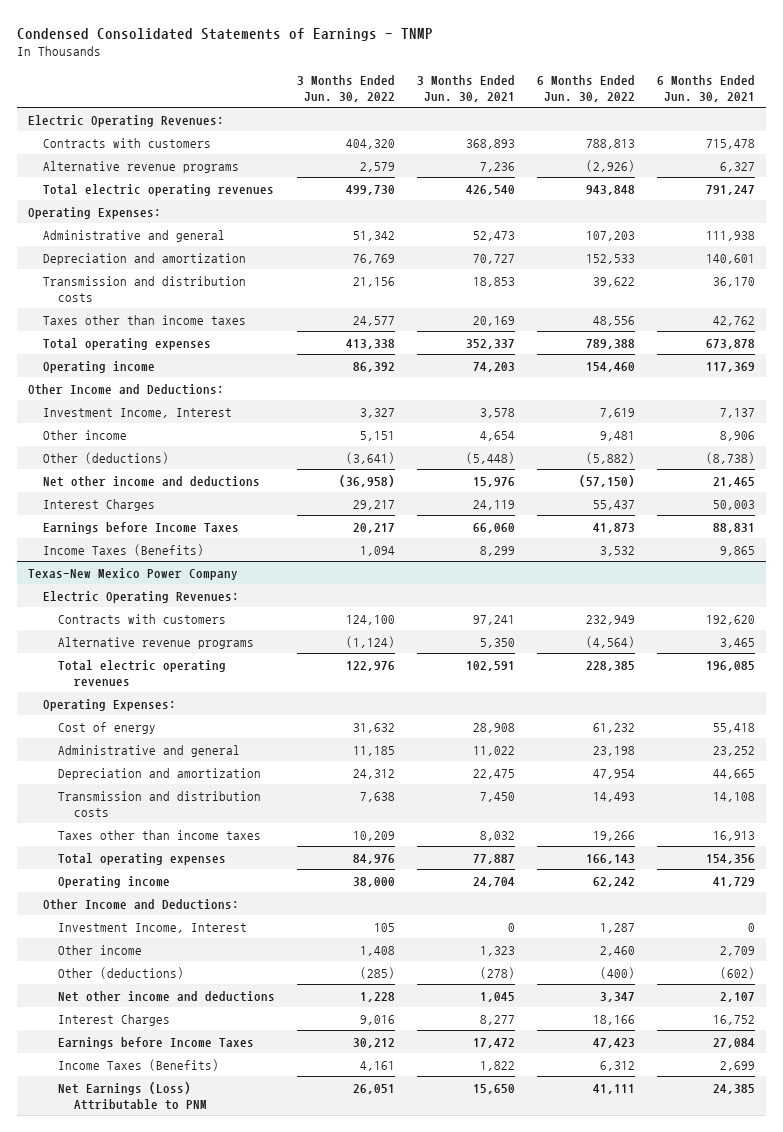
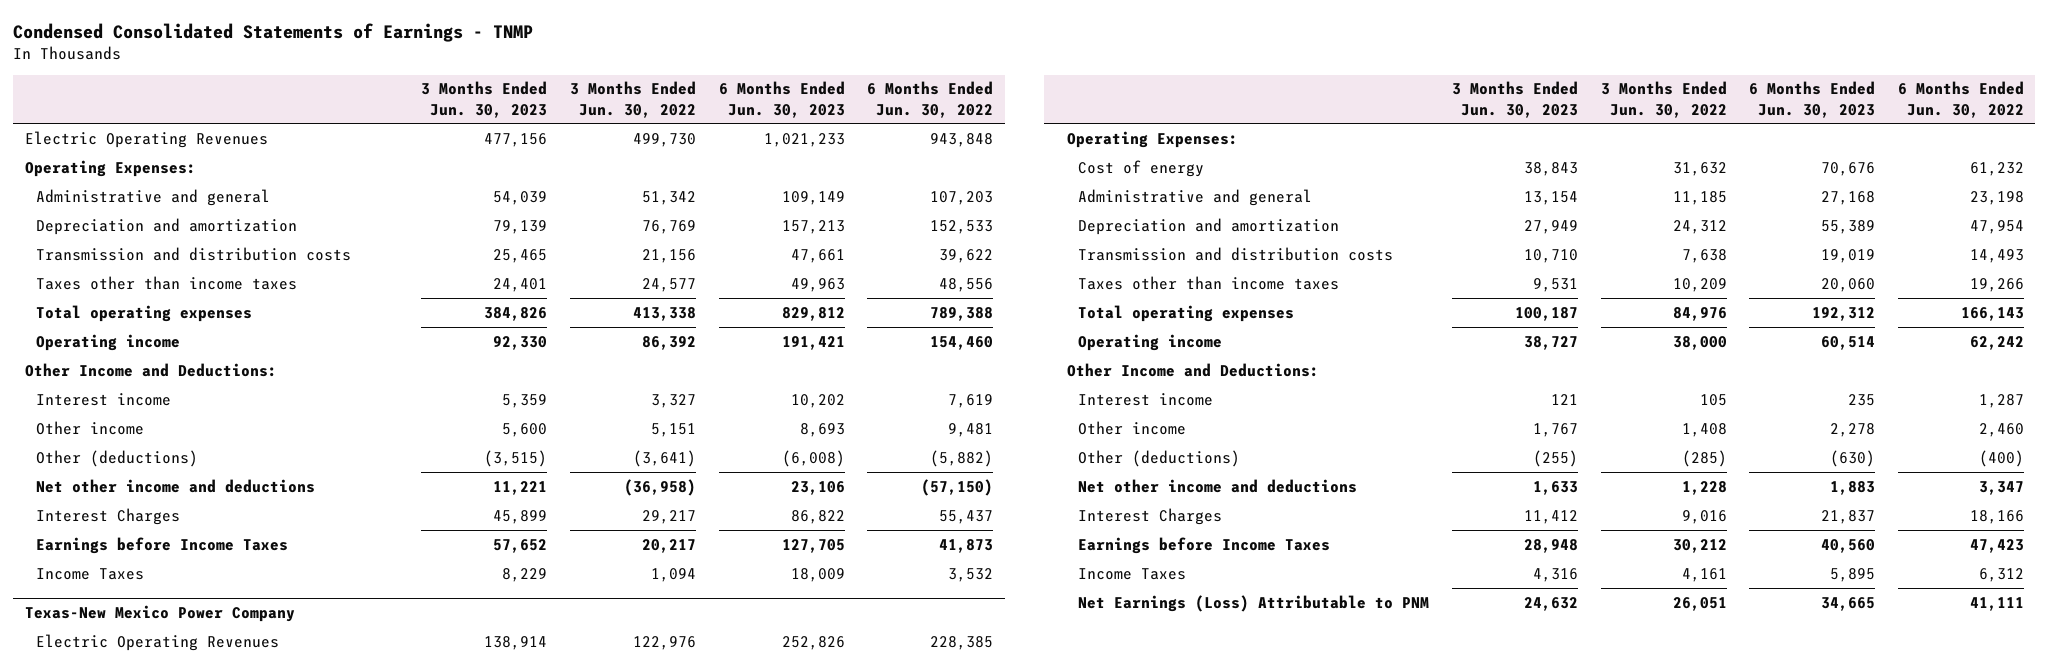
- | 3 Months Ended Jun. 30, 2022 | 3 Months Ended Jun. 30, 2021 | 6 Months Ended Jun. 30, 2022 | 6 Months Ended Jun. 30, 2021
+ | 3 Months Ended Jun. 30, 2023 | 3 Months Ended Jun. 30, 2022 | 6 Months Ended Jun. 30, 2023 | 6 Months Ended Jun. 30, 2022
- Electric Operating Revenues:
- Contracts with customers | 404,320 | 368,893 | 788,813 | 715,478
- Alternative revenue programs | 2,579 | 7,236 | (2,926) | 6,327
- Total electric operating revenues | 499,730 | 426,540 | 943,848 | 791,247
+ Electric Operating Revenues | 477,156 | 499,730 | 1,021,233 | 943,848
- Investment Income, Interest | 3,327 | 3,578 | 7,619 | 7,137
+ Interest income | 5,359 | 3,327 | 10,202 | 7,619
- Income Taxes (Benefits) | 1,094 | 8,299 | 3,532 | 9,865
+ Income Taxes | 8,229 | 1,094 | 18,009 | 3,532
@ Texas-New Mexico Power Company
- Electric Operating Revenues:
- Contracts with customers | 124,100 | 97,241 | 232,949 | 192,620
- Alternative revenue programs | (1,124) | 5,350 | (4,564) | 3,465
- Total electric operating revenues | 122,976 | 102,591 | 228,385 | 196,085
+ Electric Operating Revenues | 138,914 | 122,976 | 252,826 | 228,385
- Investment Income, Interest | 105 | 0 | 1,287 | 0
+ Interest income | 121 | 105 | 235 | 1,287
- Income Taxes (Benefits) | 4,161 | 1,822 | 6,312 | 2,699
+ Income Taxes | 4,316 | 4,161 | 5,895 | 6,312

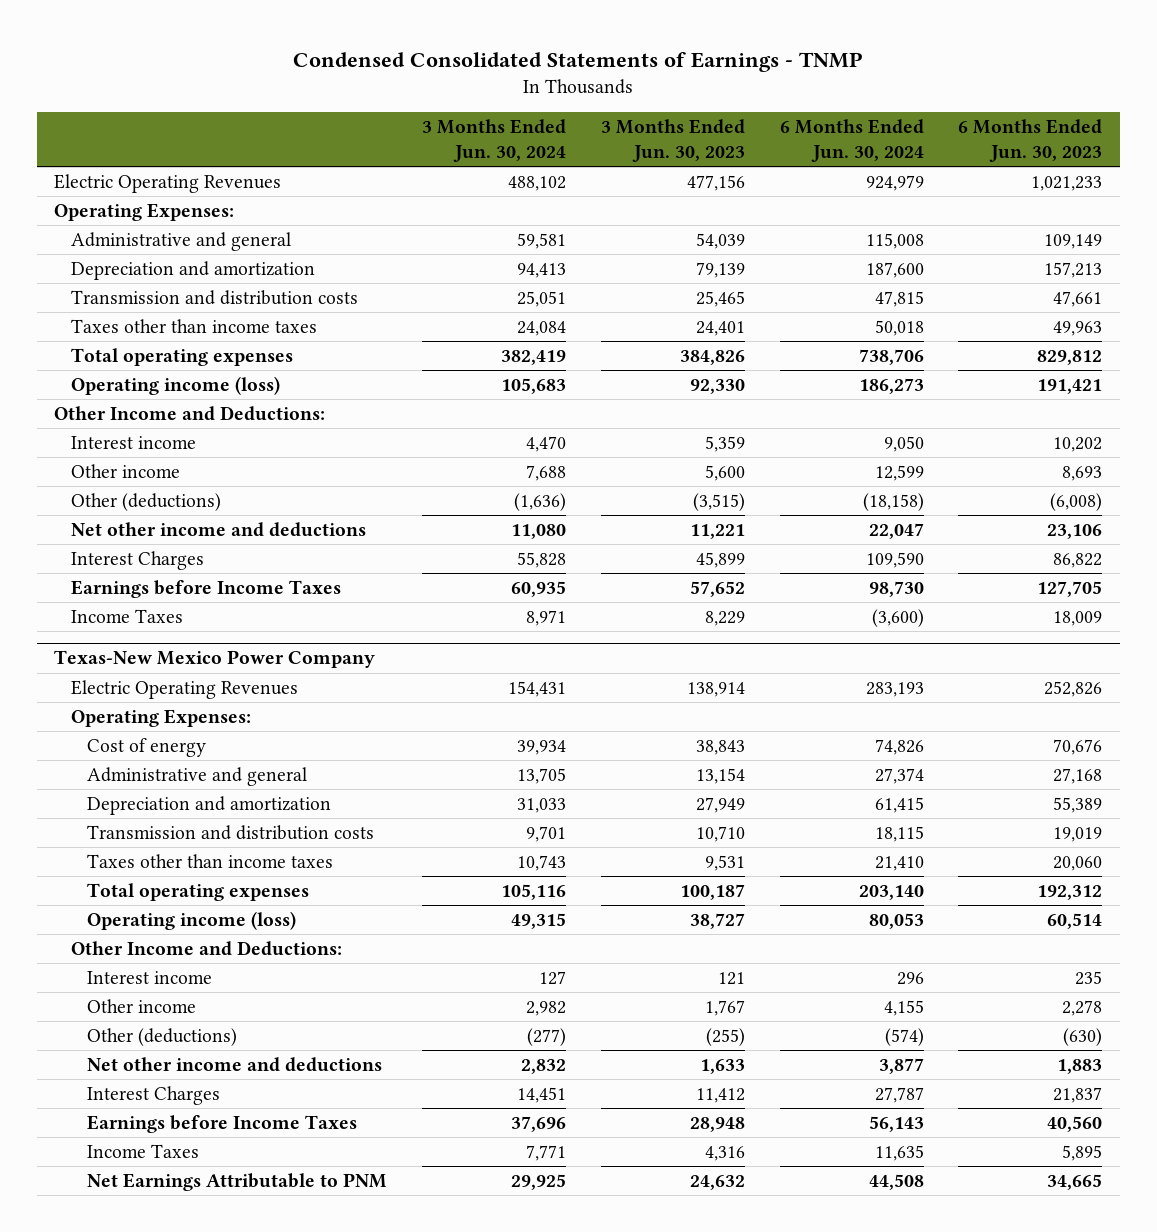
- | 3 Months Ended Jun. 30, 2023 | 3 Months Ended Jun. 30, 2022 | 6 Months Ended Jun. 30, 2023 | 6 Months Ended Jun. 30, 2022
+ | 3 Months Ended Jun. 30, 2024 | 3 Months Ended Jun. 30, 2023 | 6 Months Ended Jun. 30, 2024 | 6 Months Ended Jun. 30, 2023
- Operating income | 92,330 | 86,392 | 191,421 | 154,460
+ Operating income (loss) | 105,683 | 92,330 | 186,273 | 191,421
@ Texas-New Mexico Power Company
- Operating income | 38,727 | 38,000 | 60,514 | 62,242
+ Operating income (loss) | 49,315 | 38,727 | 80,053 | 60,514
- Net Earnings (Loss) Attributable to PNM | 24,632 | 26,051 | 34,665 | 41,111
+ Net Earnings Attributable to PNM | 29,925 | 24,632 | 44,508 | 34,665

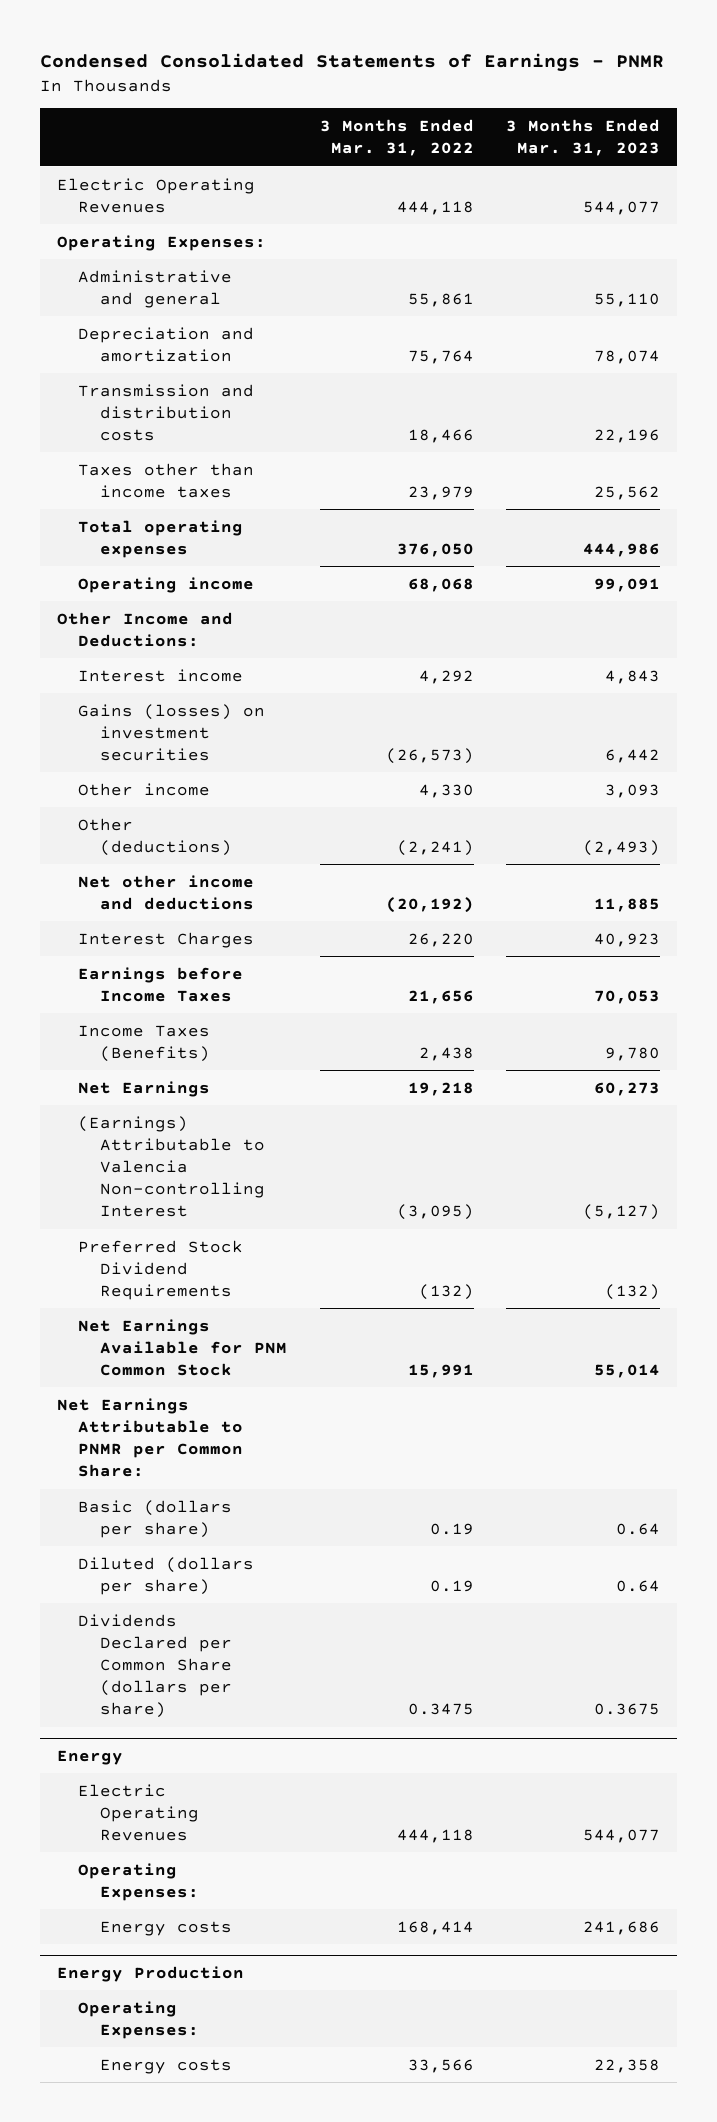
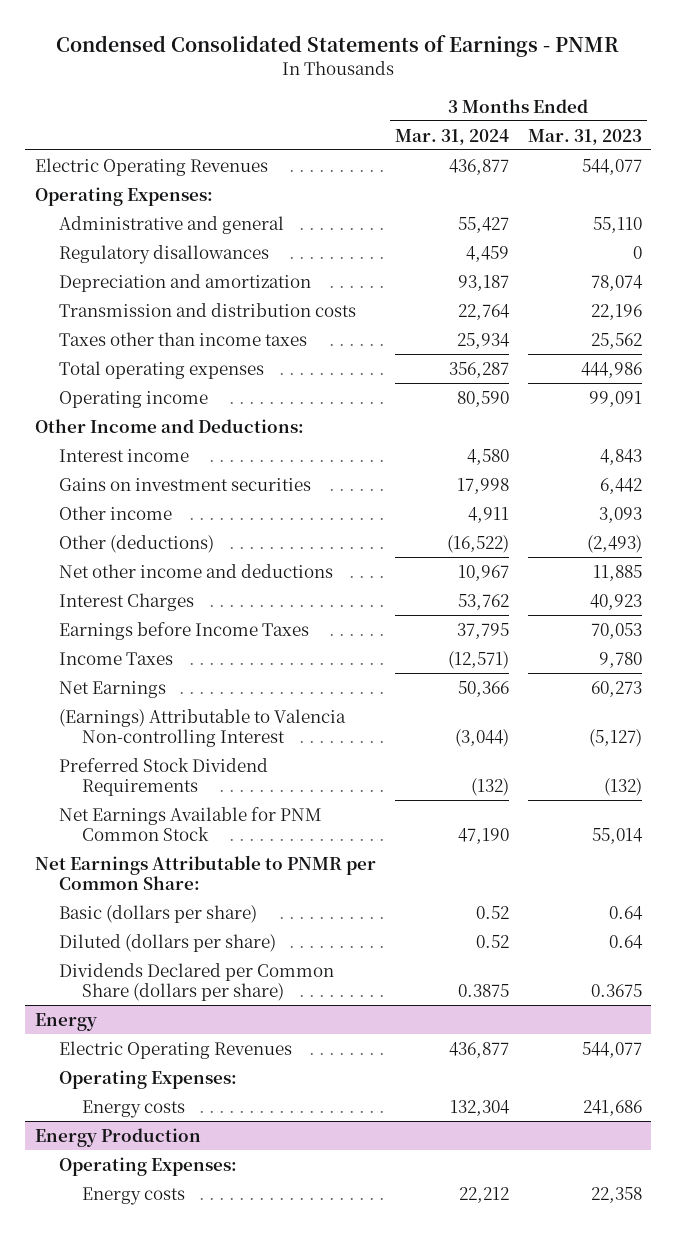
- | 3 Months Ended Mar. 31, 2022 | 3 Months Ended Mar. 31, 2023
+ | 3 Months Ended Mar. 31, 2024 | 3 Months Ended Mar. 31, 2023
+ Regulatory disallowances | 4,459 | 0
- Gains (losses) on investment securities | (26,573) | 6,442
+ Gains on investment securities | 17,998 | 6,442
- Income Taxes (Benefits) | 2,438 | 9,780
+ Income Taxes | (12,571) | 9,780

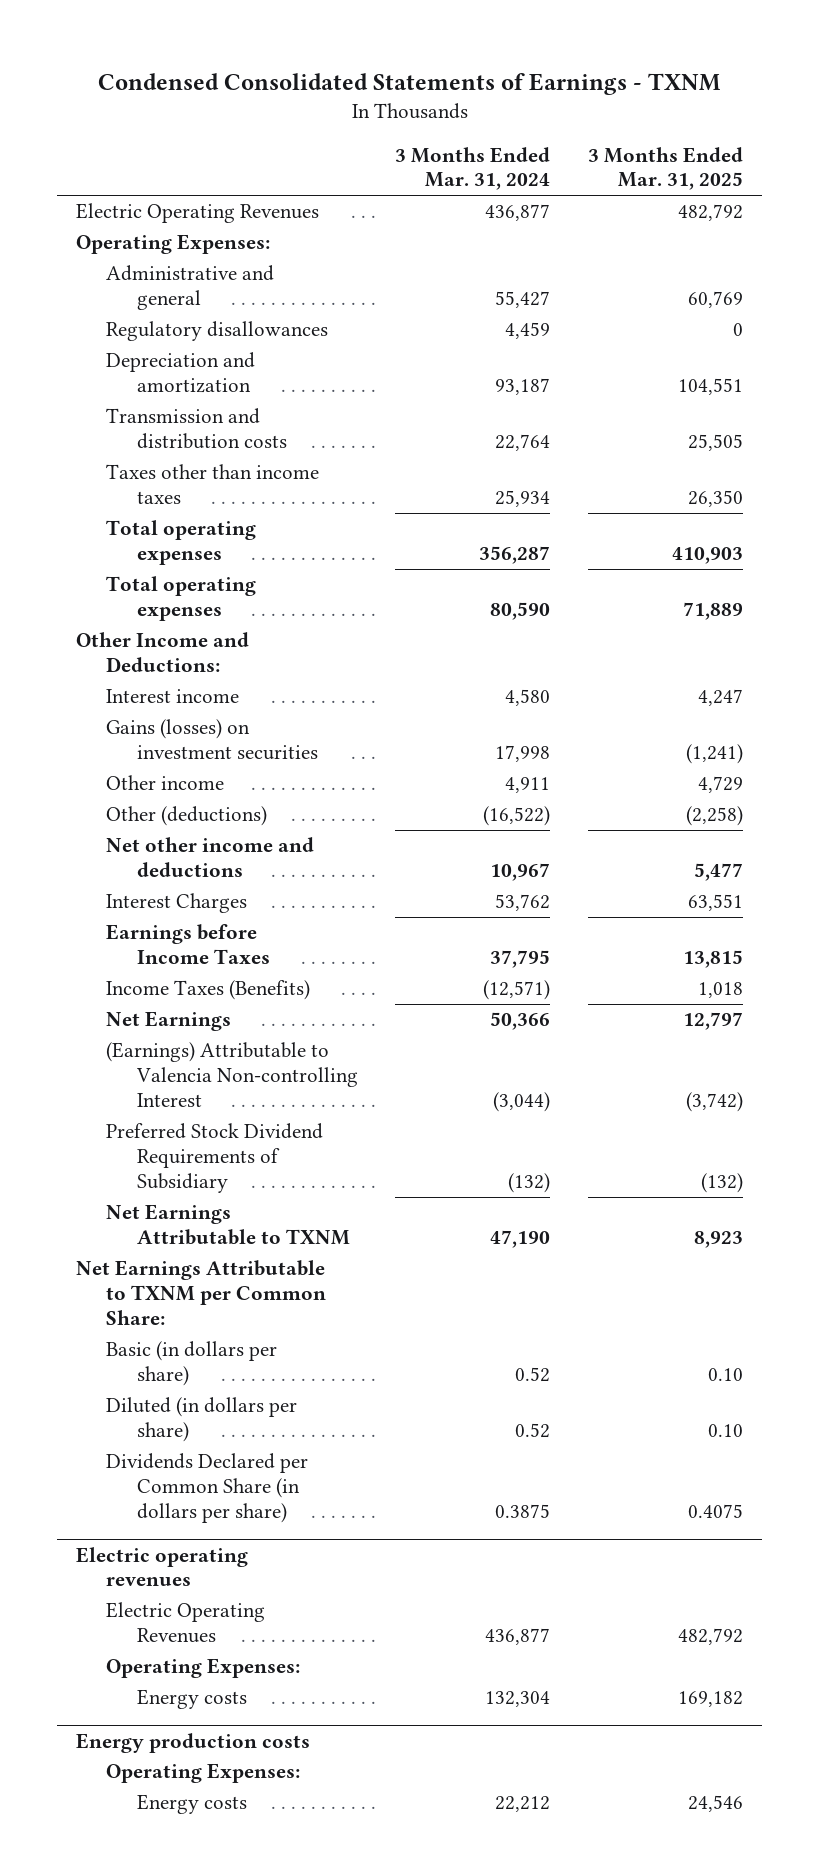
- Condensed Consolidated Statements of Earnings - PNMR
+ Condensed Consolidated Statements of Earnings - TXNM
- | 3 Months Ended Mar. 31, 2024 | 3 Months Ended Mar. 31, 2023
+ | 3 Months Ended Mar. 31, 2024 | 3 Months Ended Mar. 31, 2025
- Operating income | 80,590 | 99,091
+ Total operating expenses | 80,590 | 71,889
- Gains on investment securities | 17,998 | 6,442
+ Gains (losses) on investment securities | 17,998 | (1,241)
- Income Taxes | (12,571) | 9,780
+ Income Taxes (Benefits) | (12,571) | 1,018
- Preferred Stock Dividend Requirements | (132) | (132)
- Net Earnings Available for PNM Common Stock | 47,190 | 55,014
- Net Earnings Attributable to PNMR per Common Share:
- Basic (dollars per share) | 0.52 | 0.64
- Diluted (dollars per share) | 0.52 | 0.64
- Dividends Declared per Common Share (dollars per share) | 0.3875 | 0.3675
- Energy
+ Preferred Stock Dividend Requirements of Subsidiary | (132) | (132)
+ Net Earnings Attributable to TXNM | 47,190 | 8,923
+ Net Earnings Attributable to TXNM per Common Share:
+ Basic (in dollars per share) | 0.52 | 0.10
+ Diluted (in dollars per share) | 0.52 | 0.10
+ Dividends Declared per Common Share (in dollars per share) | 0.3875 | 0.4075
+ Electric operating revenues
- Energy Production
+ Energy production costs

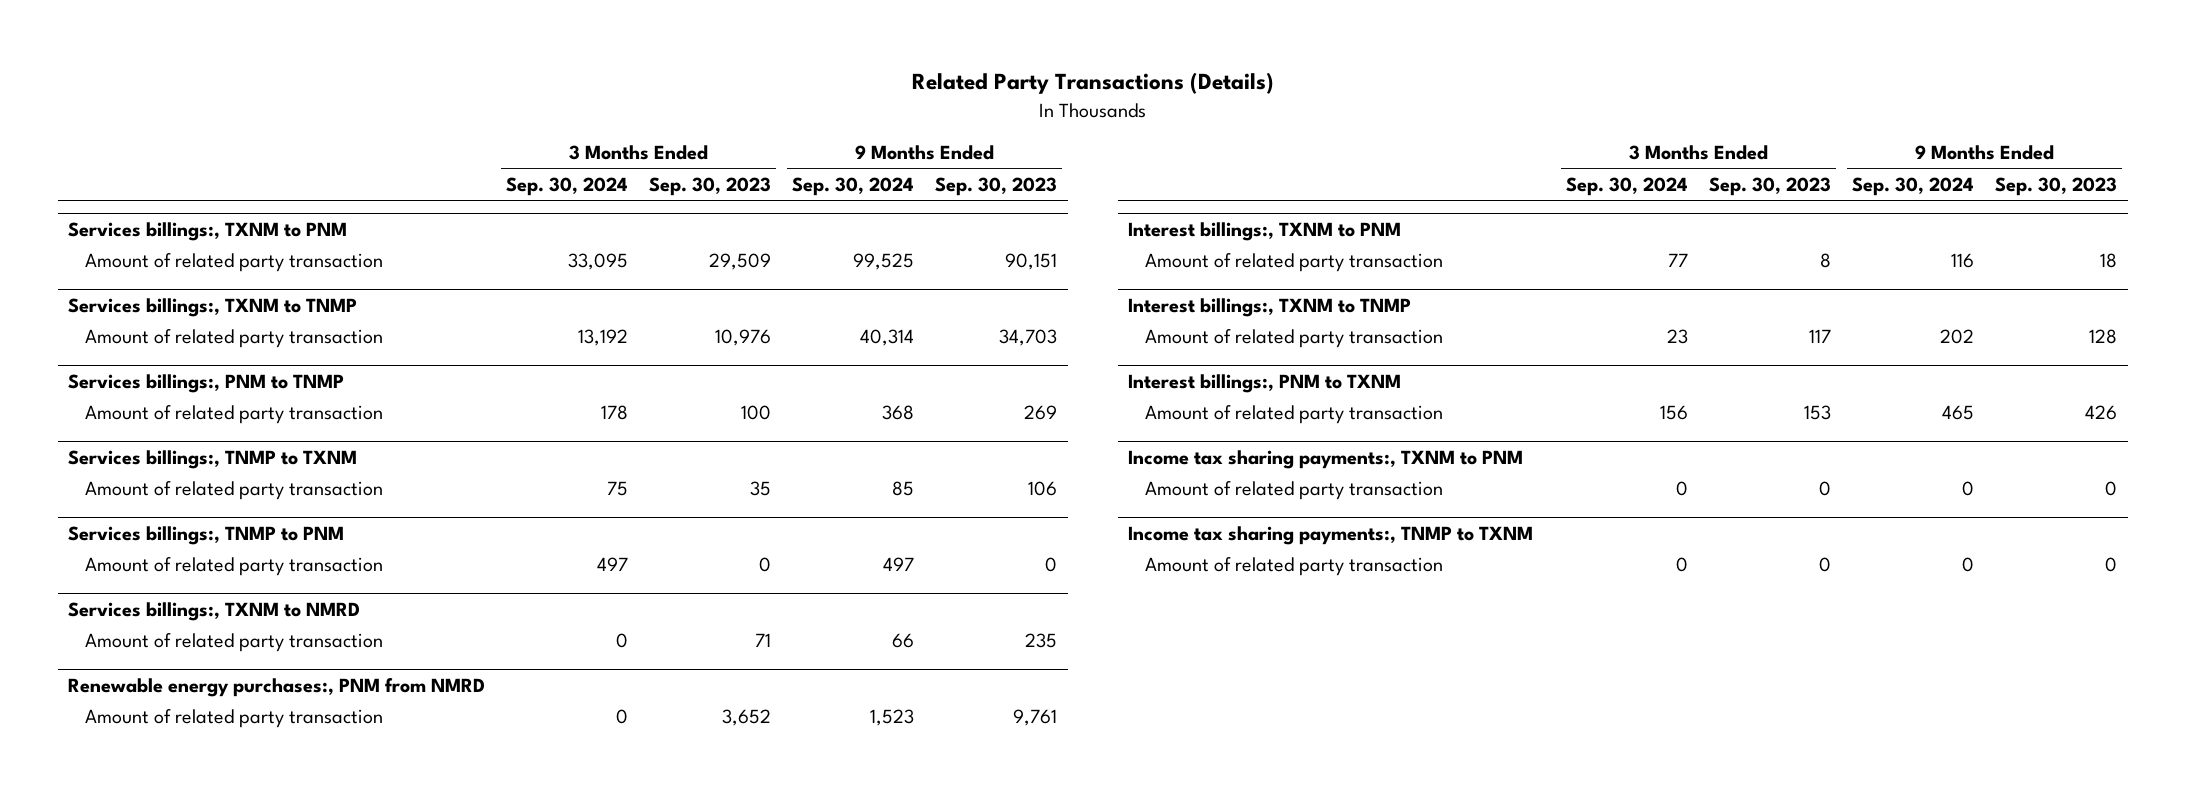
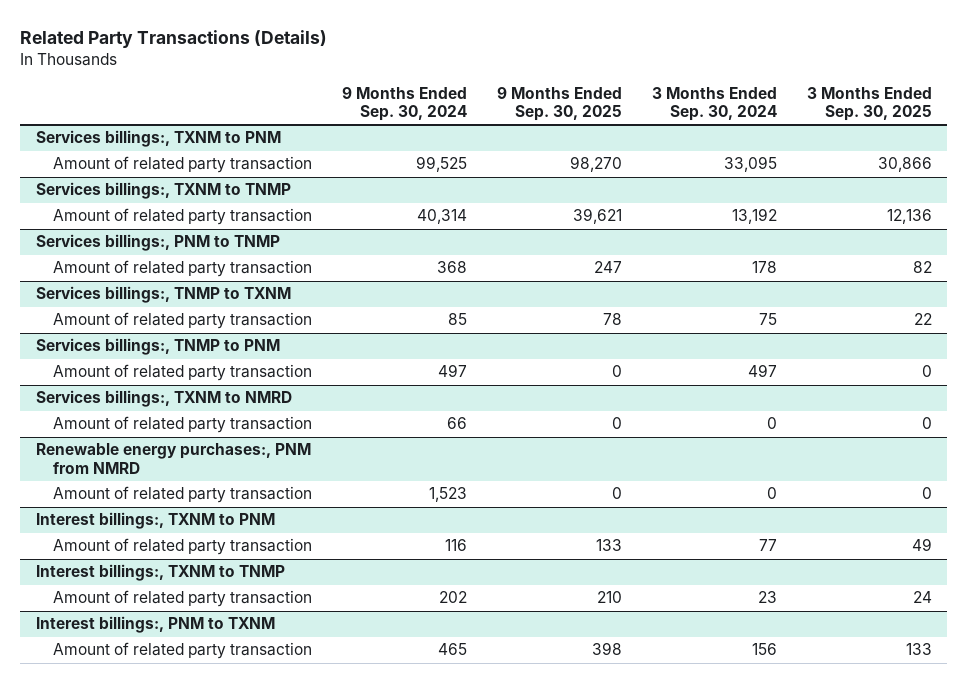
- | 3 Months Ended Sep. 30, 2024 | 3 Months Ended Sep. 30, 2023 | 9 Months Ended Sep. 30, 2024 | 9 Months Ended Sep. 30, 2023
+ | 9 Months Ended Sep. 30, 2024 | 9 Months Ended Sep. 30, 2025 | 3 Months Ended Sep. 30, 2024 | 3 Months Ended Sep. 30, 2025
- Income tax sharing payments:, TXNM to PNM
- Amount of related party transaction | 0 | 0 | 0 | 0
- Income tax sharing payments:, TNMP to TXNM
- Amount of related party transaction | 0 | 0 | 0 | 0

